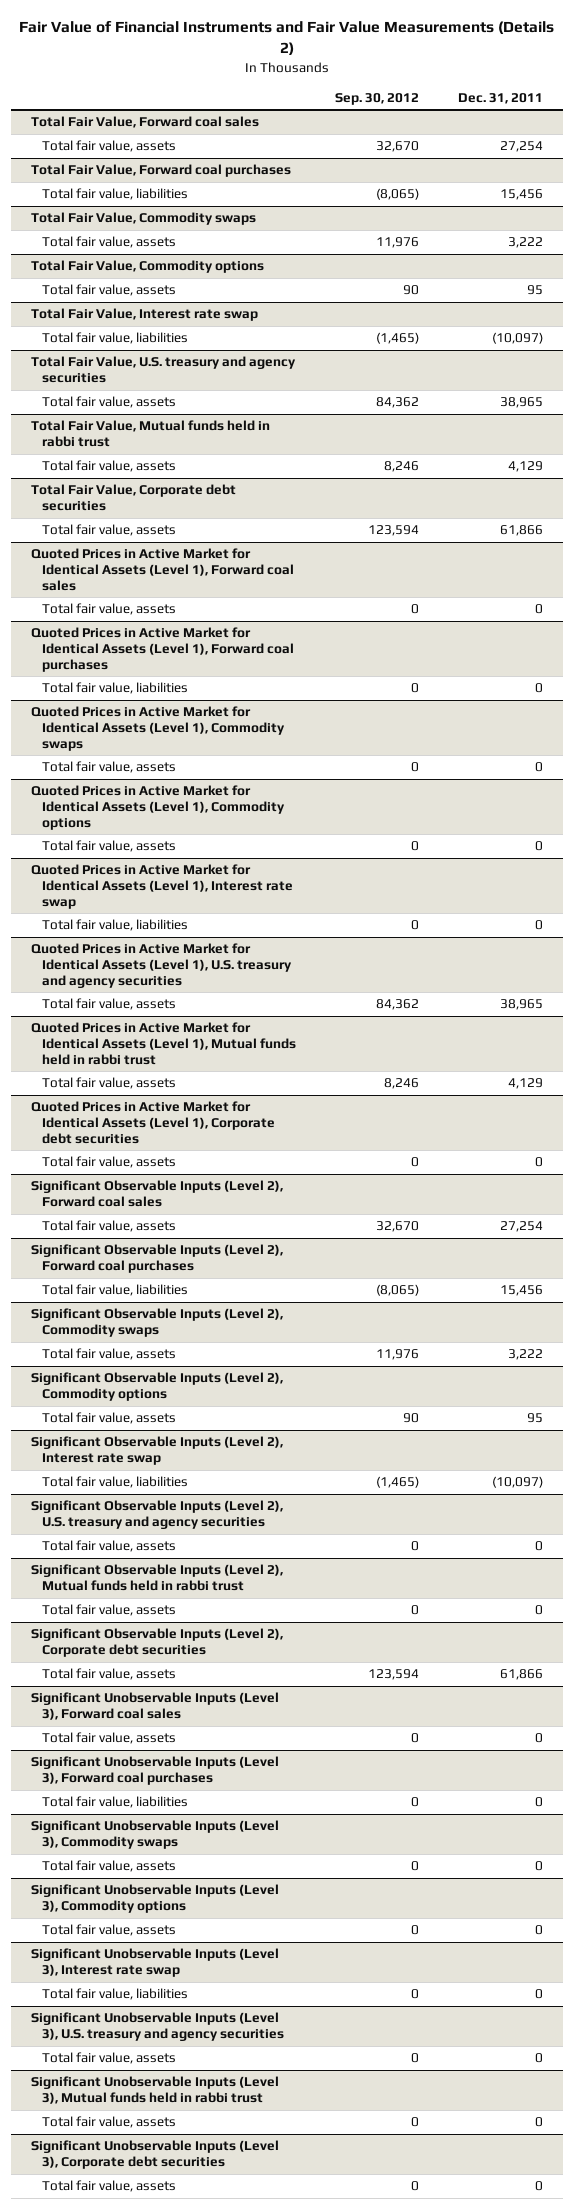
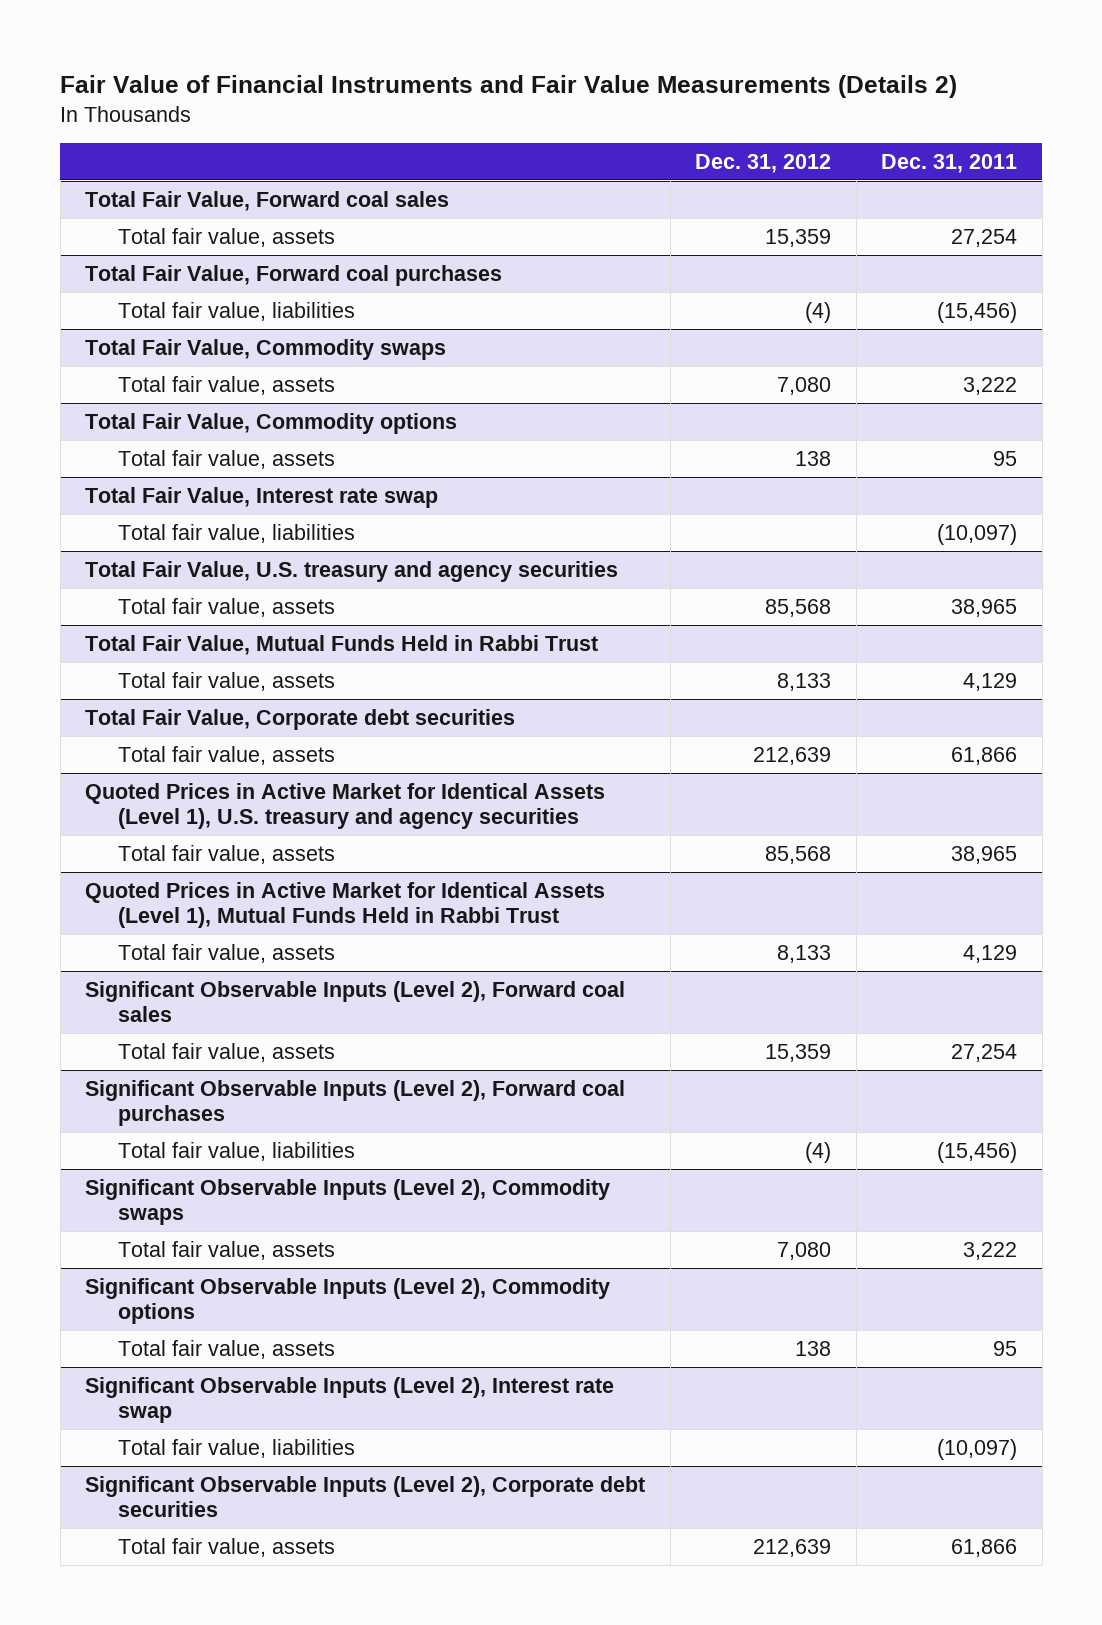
- | Sep. 30, 2012 | Dec. 31, 2011
+ | Dec. 31, 2012 | Dec. 31, 2011
@ Total Fair Value, Forward coal purchases
- Total fair value, liabilities | (8,065) | 15,456
+ Total fair value, liabilities | (4) | (15,456)
- Total Fair Value, Mutual funds held in rabbi trust
+ Total Fair Value, Mutual Funds Held in Rabbi Trust
- Quoted Prices in Active Market for Identical Assets (Level 1), Forward coal sales
- Total fair value, assets | 0 | 0
- Quoted Prices in Active Market for Identical Assets (Level 1), Forward coal purchases
- Total fair value, liabilities | 0 | 0
- Quoted Prices in Active Market for Identical Assets (Level 1), Commodity swaps
- Total fair value, assets | 0 | 0
- Quoted Prices in Active Market for Identical Assets (Level 1), Commodity options
- Total fair value, assets | 0 | 0
- Quoted Prices in Active Market for Identical Assets (Level 1), Interest rate swap
- Total fair value, liabilities | 0 | 0
- Quoted Prices in Active Market for Identical Assets (Level 1), Mutual funds held in rabbi trust
+ Quoted Prices in Active Market for Identical Assets (Level 1), Mutual Funds Held in Rabbi Trust
- Quoted Prices in Active Market for Identical Assets (Level 1), Corporate debt securities
- Total fair value, assets | 0 | 0
@ Significant Observable Inputs (Level 2), Forward coal purchases
- Total fair value, liabilities | (8,065) | 15,456
+ Total fair value, liabilities | (4) | (15,456)
- Significant Observable Inputs (Level 2), U.S. treasury and agency securities
- Total fair value, assets | 0 | 0
- Significant Observable Inputs (Level 2), Mutual funds held in rabbi trust
- Total fair value, assets | 0 | 0
- Significant Unobservable Inputs (Level 3), Forward coal sales
- Total fair value, assets | 0 | 0
- Significant Unobservable Inputs (Level 3), Forward coal purchases
- Total fair value, liabilities | 0 | 0
- Significant Unobservable Inputs (Level 3), Commodity swaps
- Total fair value, assets | 0 | 0
- Significant Unobservable Inputs (Level 3), Commodity options
- Total fair value, assets | 0 | 0
- Significant Unobservable Inputs (Level 3), Interest rate swap
- Total fair value, liabilities | 0 | 0
- Significant Unobservable Inputs (Level 3), U.S. treasury and agency securities
- Total fair value, assets | 0 | 0
- Significant Unobservable Inputs (Level 3), Mutual funds held in rabbi trust
- Total fair value, assets | 0 | 0
- Significant Unobservable Inputs (Level 3), Corporate debt securities
- Total fair value, assets | 0 | 0

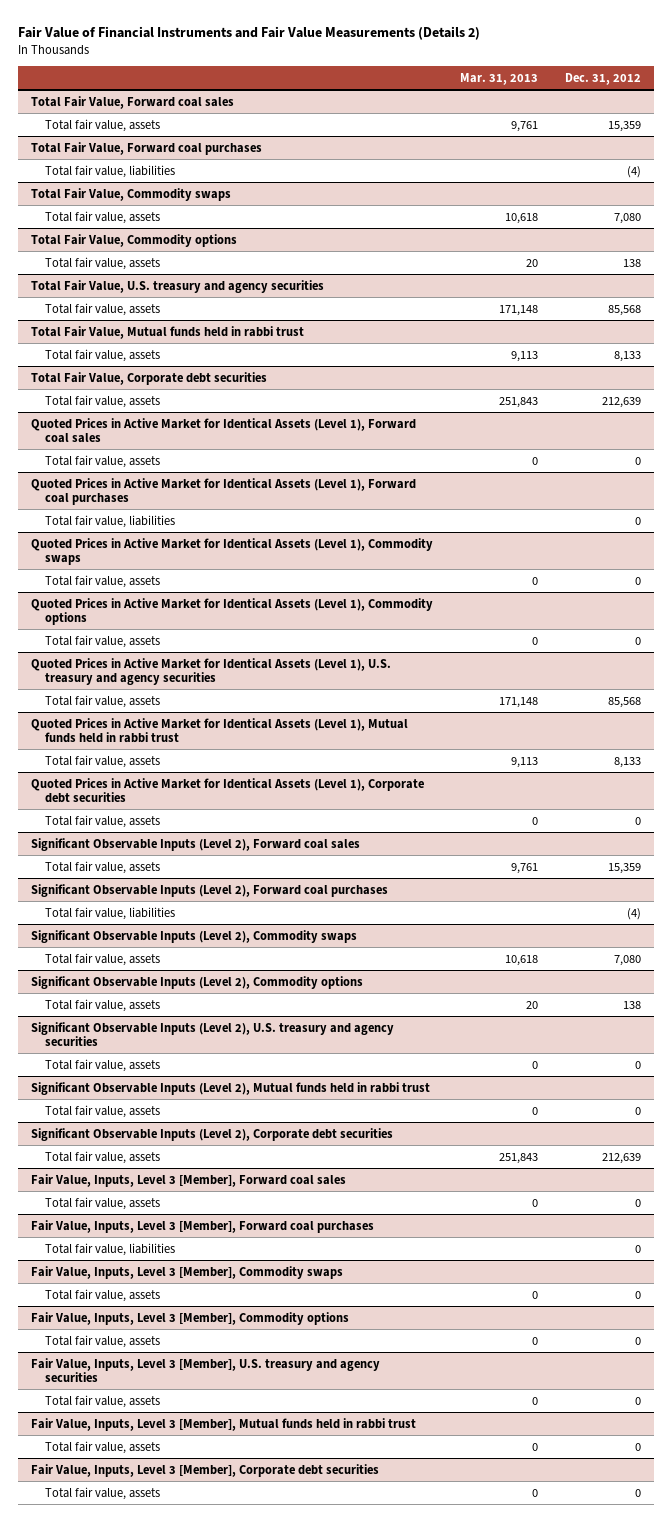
- | Dec. 31, 2012 | Dec. 31, 2011
+ | Mar. 31, 2013 | Dec. 31, 2012
- Total Fair Value, Interest rate swap
- Total fair value, liabilities | | (10,097)
- Total Fair Value, Mutual Funds Held in Rabbi Trust
+ Total Fair Value, Mutual funds held in rabbi trust
+ Quoted Prices in Active Market for Identical Assets (Level 1), Forward coal sales
+ Total fair value, assets | 0 | 0
+ Quoted Prices in Active Market for Identical Assets (Level 1), Forward coal purchases
+ Total fair value, liabilities | | 0
+ Quoted Prices in Active Market for Identical Assets (Level 1), Commodity swaps
+ Total fair value, assets | 0 | 0
+ Quoted Prices in Active Market for Identical Assets (Level 1), Commodity options
+ Total fair value, assets | 0 | 0
- Quoted Prices in Active Market for Identical Assets (Level 1), Mutual Funds Held in Rabbi Trust
+ Quoted Prices in Active Market for Identical Assets (Level 1), Mutual funds held in rabbi trust
+ Quoted Prices in Active Market for Identical Assets (Level 1), Corporate debt securities
+ Total fair value, assets | 0 | 0
- Significant Observable Inputs (Level 2), Interest rate swap
- Total fair value, liabilities | | (10,097)
+ Significant Observable Inputs (Level 2), U.S. treasury and agency securities
+ Total fair value, assets | 0 | 0
+ Significant Observable Inputs (Level 2), Mutual funds held in rabbi trust
+ Total fair value, assets | 0 | 0
+ Fair Value, Inputs, Level 3 [Member], Forward coal sales
+ Total fair value, assets | 0 | 0
+ Fair Value, Inputs, Level 3 [Member], Forward coal purchases
+ Total fair value, liabilities | | 0
+ Fair Value, Inputs, Level 3 [Member], Commodity swaps
+ Total fair value, assets | 0 | 0
+ Fair Value, Inputs, Level 3 [Member], Commodity options
+ Total fair value, assets | 0 | 0
+ Fair Value, Inputs, Level 3 [Member], U.S. treasury and agency securities
+ Total fair value, assets | 0 | 0
+ Fair Value, Inputs, Level 3 [Member], Mutual funds held in rabbi trust
+ Total fair value, assets | 0 | 0
+ Fair Value, Inputs, Level 3 [Member], Corporate debt securities
+ Total fair value, assets | 0 | 0

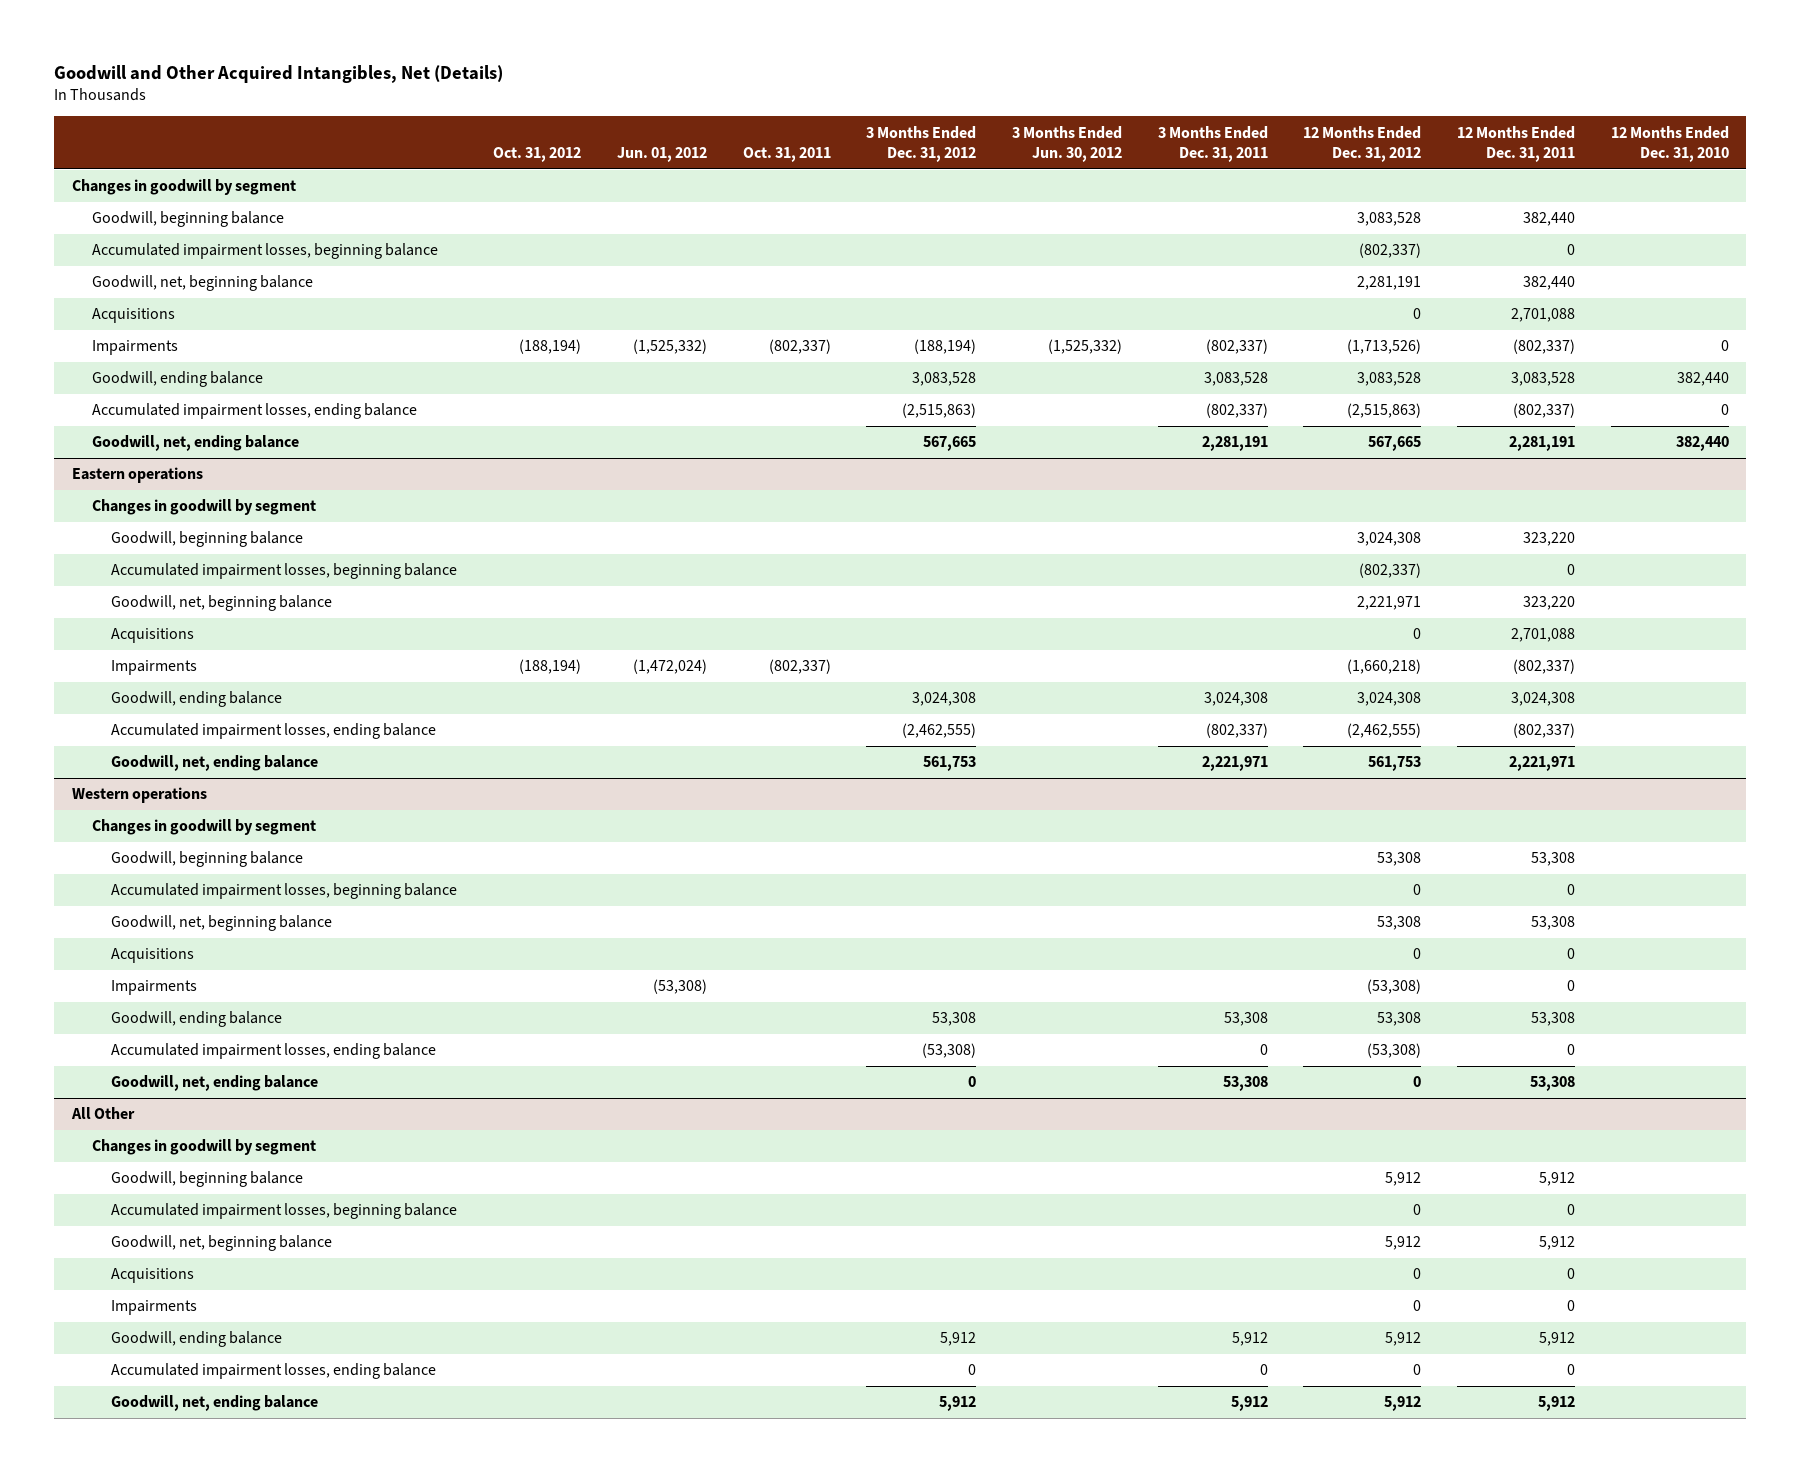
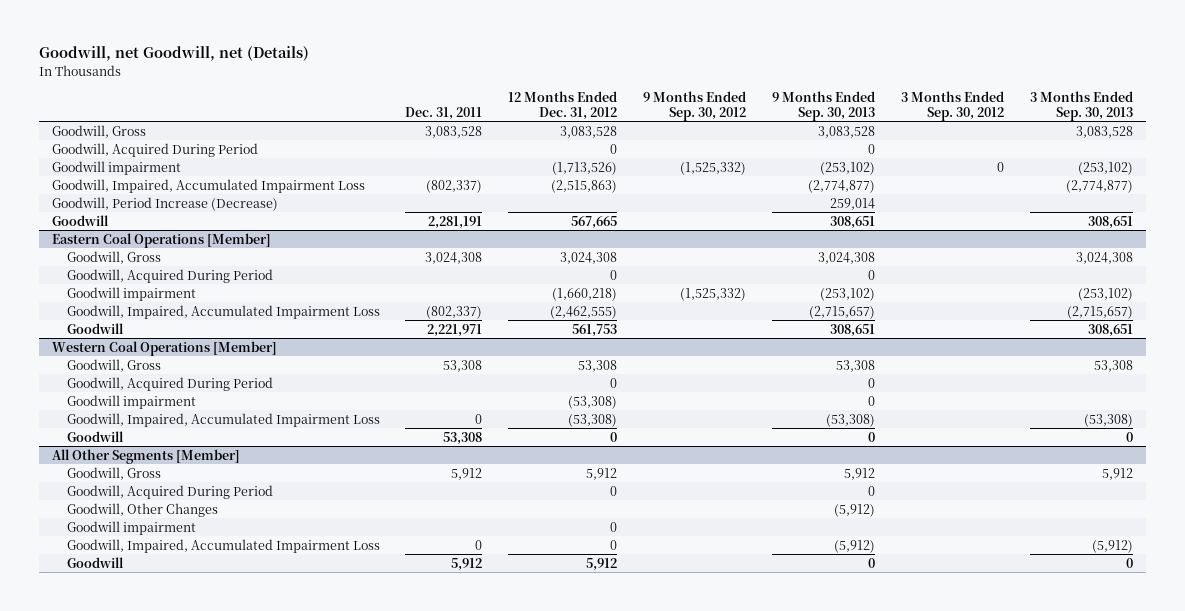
- Goodwill and Other Acquired Intangibles, Net (Details)
+ Goodwill, net Goodwill, net (Details)
- | Oct. 31, 2012 | Jun. 01, 2012 | Oct. 31, 2011 | 3 Months Ended Dec. 31, 2012 | 3 Months Ended Jun. 30, 2012 | 3 Months Ended Dec. 31, 2011 | 12 Months Ended Dec. 31, 2012 | 12 Months Ended Dec. 31, 2011 | 12 Months Ended Dec. 31, 2010
+ | Dec. 31, 2011 | 12 Months Ended Dec. 31, 2012 | 9 Months Ended Sep. 30, 2012 | 9 Months Ended Sep. 30, 2013 | 3 Months Ended Sep. 30, 2012 | 3 Months Ended Sep. 30, 2013
- Changes in goodwill by segment
- Goodwill, beginning balance | | | | | | | 3,083,528 | 382,440 |
- Accumulated impairment losses, beginning balance | | | | | | | (802,337) | 0 |
- Goodwill, net, beginning balance | | | | | | | 2,281,191 | 382,440 |
- Acquisitions | | | | | | | 0 | 2,701,088 |
- Impairments | (188,194) | (1,525,332) | (802,337) | (188,194) | (1,525,332) | (802,337) | (1,713,526) | (802,337) | 0
- Goodwill, ending balance | | | | 3,083,528 | | 3,083,528 | 3,083,528 | 3,083,528 | 382,440
- Accumulated impairment losses, ending balance | | | | (2,515,863) | | (802,337) | (2,515,863) | (802,337) | 0
- Goodwill, net, ending balance | | | | 567,665 | | 2,281,191 | 567,665 | 2,281,191 | 382,440
- Eastern operations
- Changes in goodwill by segment
- Goodwill, beginning balance | | | | | | | 3,024,308 | 323,220 |
- Accumulated impairment losses, beginning balance | | | | | | | (802,337) | 0 |
- Goodwill, net, beginning balance | | | | | | | 2,221,971 | 323,220 |
- Acquisitions | | | | | | | 0 | 2,701,088 |
- Impairments | (188,194) | (1,472,024) | (802,337) | | | | (1,660,218) | (802,337) |
- Goodwill, ending balance | | | | 3,024,308 | | 3,024,308 | 3,024,308 | 3,024,308 |
- Accumulated impairment losses, ending balance | | | | (2,462,555) | | (802,337) | (2,462,555) | (802,337) |
- Goodwill, net, ending balance | | | | 561,753 | | 2,221,971 | 561,753 | 2,221,971 |
- Western operations
- Changes in goodwill by segment
- Goodwill, beginning balance | | | | | | | 53,308 | 53,308 |
- Accumulated impairment losses, beginning balance | | | | | | | 0 | 0 |
- Goodwill, net, beginning balance | | | | | | | 53,308 | 53,308 |
- Acquisitions | | | | | | | 0 | 0 |
- Impairments | | (53,308) | | | | | (53,308) | 0 |
- Goodwill, ending balance | | | | 53,308 | | 53,308 | 53,308 | 53,308 |
- Accumulated impairment losses, ending balance | | | | (53,308) | | 0 | (53,308) | 0 |
- Goodwill, net, ending balance | | | | 0 | | 53,308 | 0 | 53,308 |
- All Other
- Changes in goodwill by segment
- Goodwill, beginning balance | | | | | | | 5,912 | 5,912 |
- Accumulated impairment losses, beginning balance | | | | | | | 0 | 0 |
- Goodwill, net, beginning balance | | | | | | | 5,912 | 5,912 |
- Acquisitions | | | | | | | 0 | 0 |
- Impairments | | | | | | | 0 | 0 |
- Goodwill, ending balance | | | | 5,912 | | 5,912 | 5,912 | 5,912 |
- Accumulated impairment losses, ending balance | | | | 0 | | 0 | 0 | 0 |
- Goodwill, net, ending balance | | | | 5,912 | | 5,912 | 5,912 | 5,912 |
+ Goodwill, Gross | 3,083,528 | 3,083,528 | | 3,083,528 | | 3,083,528
+ Goodwill, Acquired During Period | | 0 | | 0 | |
+ Goodwill impairment | | (1,713,526) | (1,525,332) | (253,102) | 0 | (253,102)
+ Goodwill, Impaired, Accumulated Impairment Loss | (802,337) | (2,515,863) | | (2,774,877) | | (2,774,877)
+ Goodwill, Period Increase (Decrease) | | | | 259,014 | |
+ Goodwill | 2,281,191 | 567,665 | | 308,651 | | 308,651
+ Eastern Coal Operations [Member]
+ Goodwill, Gross | 3,024,308 | 3,024,308 | | 3,024,308 | | 3,024,308
+ Goodwill, Acquired During Period | | 0 | | 0 | |
+ Goodwill impairment | | (1,660,218) | (1,525,332) | (253,102) | | (253,102)
+ Goodwill, Impaired, Accumulated Impairment Loss | (802,337) | (2,462,555) | | (2,715,657) | | (2,715,657)
+ Goodwill | 2,221,971 | 561,753 | | 308,651 | | 308,651
+ Western Coal Operations [Member]
+ Goodwill, Gross | 53,308 | 53,308 | | 53,308 | | 53,308
+ Goodwill, Acquired During Period | | 0 | | 0 | |
+ Goodwill impairment | | (53,308) | | 0 | |
+ Goodwill, Impaired, Accumulated Impairment Loss | 0 | (53,308) | | (53,308) | | (53,308)
+ Goodwill | 53,308 | 0 | | 0 | | 0
+ All Other Segments [Member]
+ Goodwill, Gross | 5,912 | 5,912 | | 5,912 | | 5,912
+ Goodwill, Acquired During Period | | 0 | | 0 | |
+ Goodwill, Other Changes | | | | (5,912) | |
+ Goodwill impairment | | 0 | | | |
+ Goodwill, Impaired, Accumulated Impairment Loss | 0 | 0 | | (5,912) | | (5,912)
+ Goodwill | 5,912 | 5,912 | | 0 | | 0

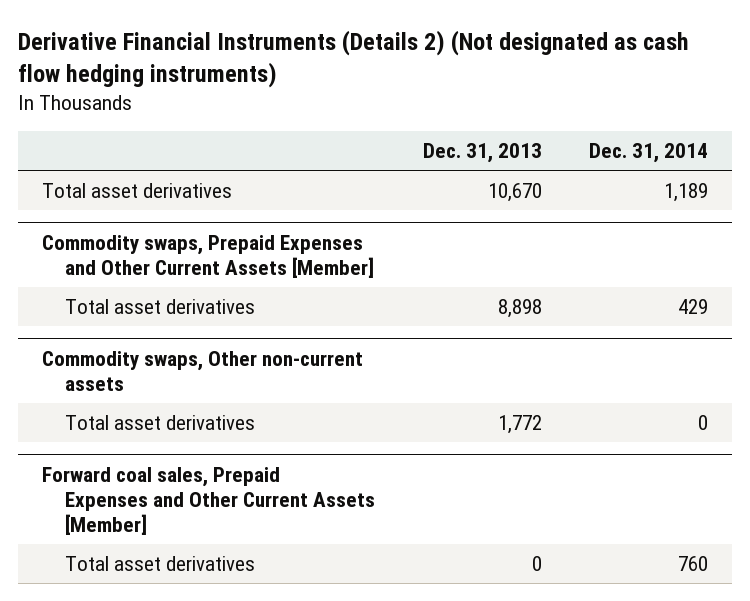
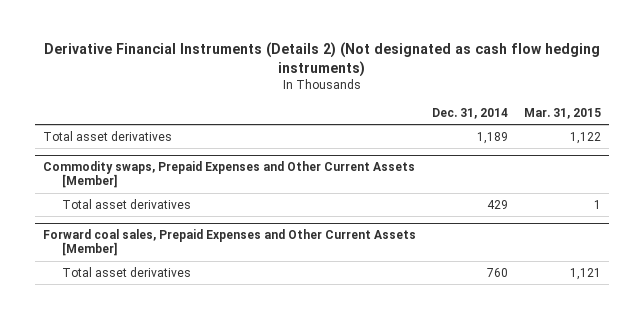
- | Dec. 31, 2013 | Dec. 31, 2014
+ | Dec. 31, 2014 | Mar. 31, 2015
- Commodity swaps, Other non-current assets
- Total asset derivatives | 1,772 | 0

